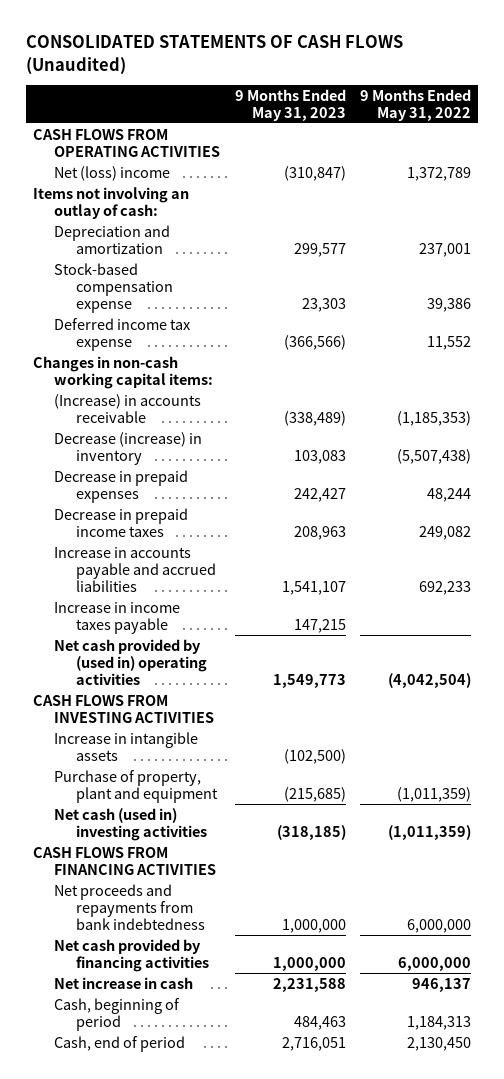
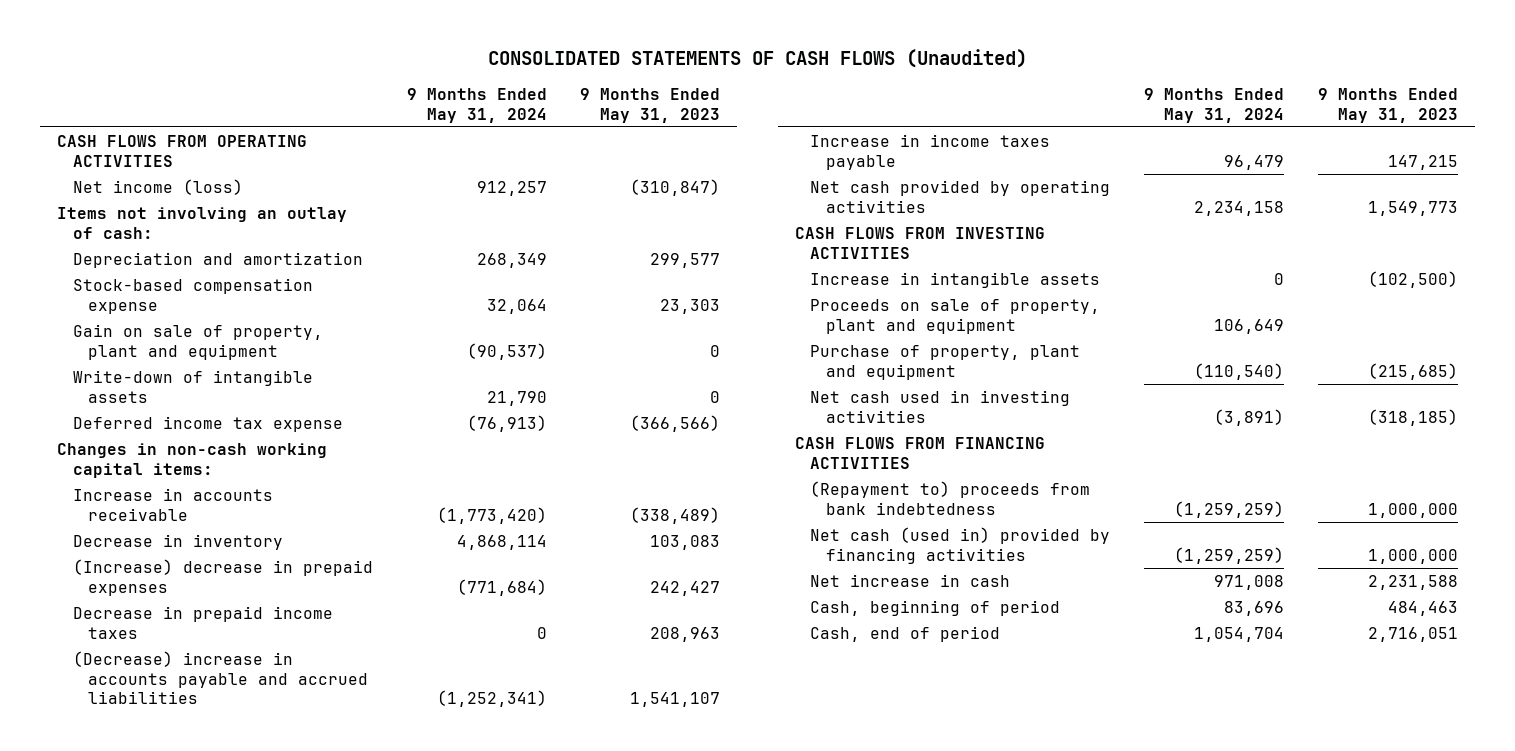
- | 9 Months Ended May 31, 2023 | 9 Months Ended May 31, 2022
+ | 9 Months Ended May 31, 2024 | 9 Months Ended May 31, 2023
- Net (loss) income | (310,847) | 1,372,789
+ Net income (loss) | 912,257 | (310,847)
+ Gain on sale of property, plant and equipment | (90,537) | 0
+ Write-down of intangible assets | 21,790 | 0
- (Increase) in accounts receivable | (338,489) | (1,185,353)
- Decrease (increase) in inventory | 103,083 | (5,507,438)
- Decrease in prepaid expenses | 242,427 | 48,244
+ Increase in accounts receivable | (1,773,420) | (338,489)
+ Decrease in inventory | 4,868,114 | 103,083
+ (Increase) decrease in prepaid expenses | (771,684) | 242,427
- Increase in accounts payable and accrued liabilities | 1,541,107 | 692,233
+ (Decrease) increase in accounts payable and accrued liabilities | (1,252,341) | 1,541,107
- Net cash provided by (used in) operating activities | 1,549,773 | (4,042,504)
+ Net cash provided by operating activities | 2,234,158 | 1,549,773
+ Proceeds on sale of property, plant and equipment | 106,649 |
- Net cash (used in) investing activities | (318,185) | (1,011,359)
+ Net cash used in investing activities | (3,891) | (318,185)
- Net proceeds and repayments from bank indebtedness | 1,000,000 | 6,000,000
- Net cash provided by financing activities | 1,000,000 | 6,000,000
+ (Repayment to) proceeds from bank indebtedness | (1,259,259) | 1,000,000
+ Net cash (used in) provided by financing activities | (1,259,259) | 1,000,000

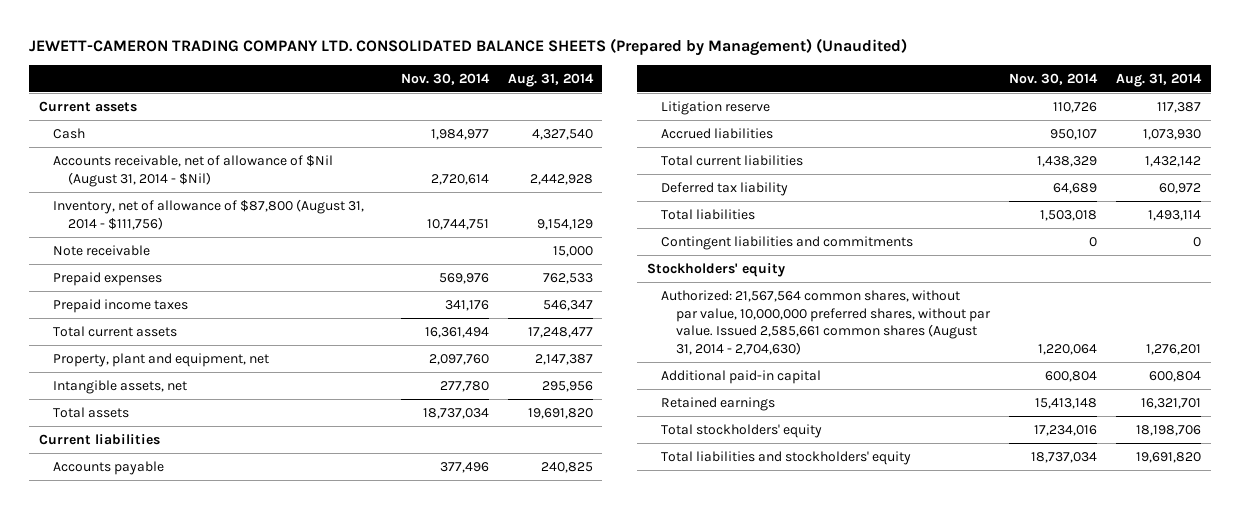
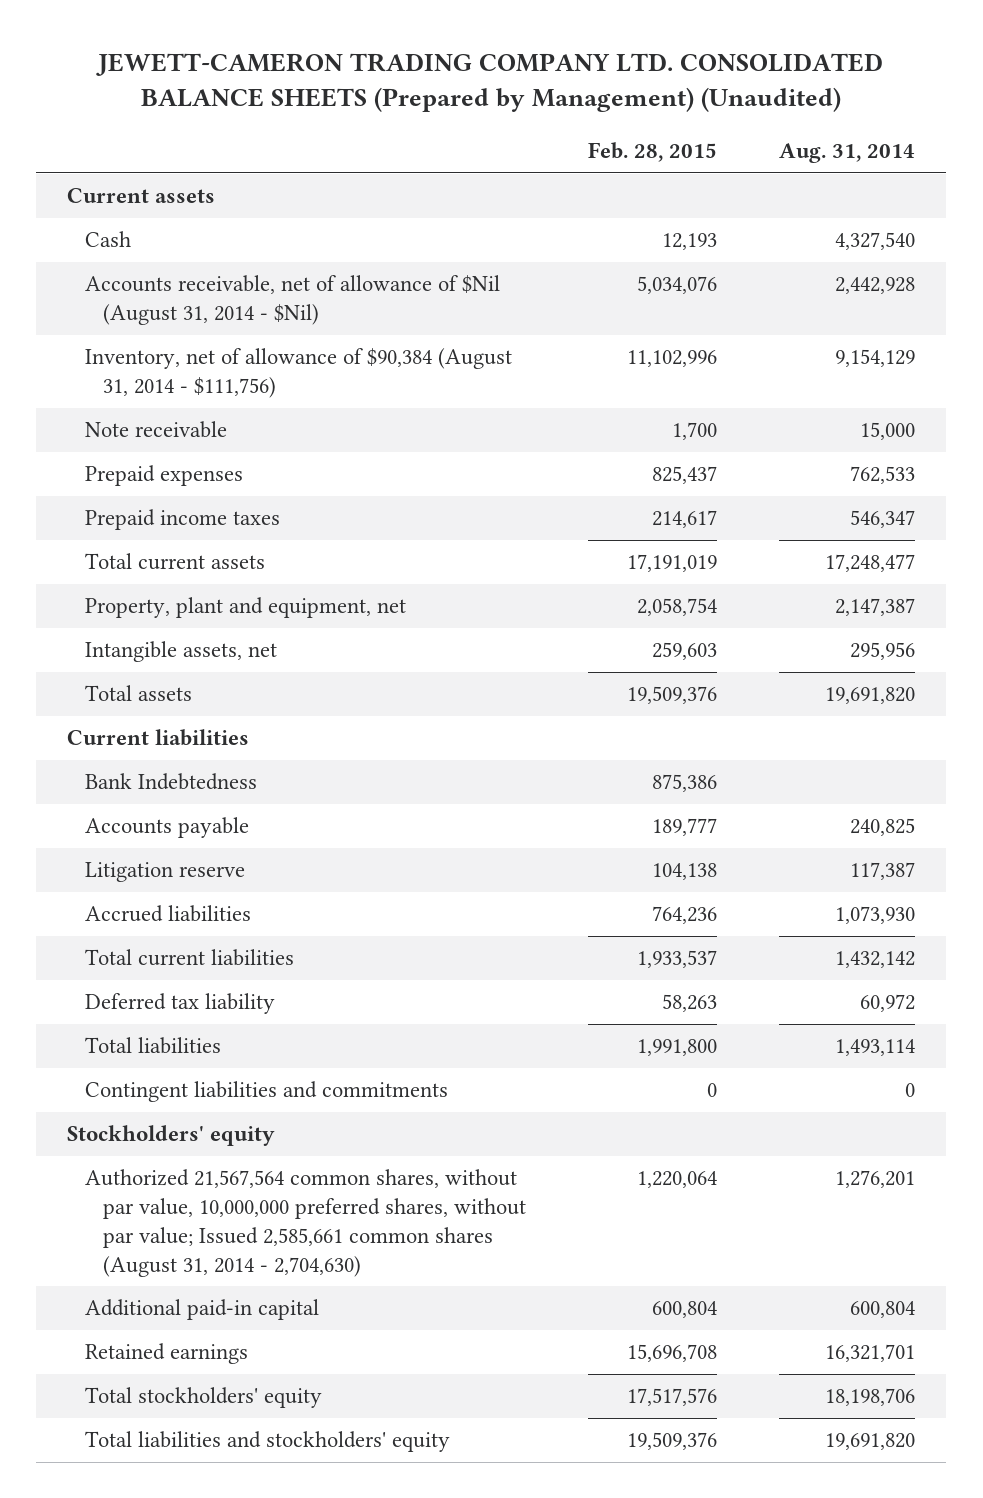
- | Nov. 30, 2014 | Aug. 31, 2014
+ | Feb. 28, 2015 | Aug. 31, 2014
- Inventory, net of allowance of $87,800 (August 31, 2014 - $111,756) | 10,744,751 | 9,154,129
+ Inventory, net of allowance of $90,384 (August 31, 2014 - $111,756) | 11,102,996 | 9,154,129
+ Bank Indebtedness | 875,386 |
- Authorized: 21,567,564 common shares, without par value, 10,000,000 preferred shares, without par value. Issued 2,585,661 common shares (August 31, 2014 - 2,704,630) | 1,220,064 | 1,276,201
+ Authorized 21,567,564 common shares, without par value, 10,000,000 preferred shares, without par value; Issued 2,585,661 common shares (August 31, 2014 - 2,704,630) | 1,220,064 | 1,276,201

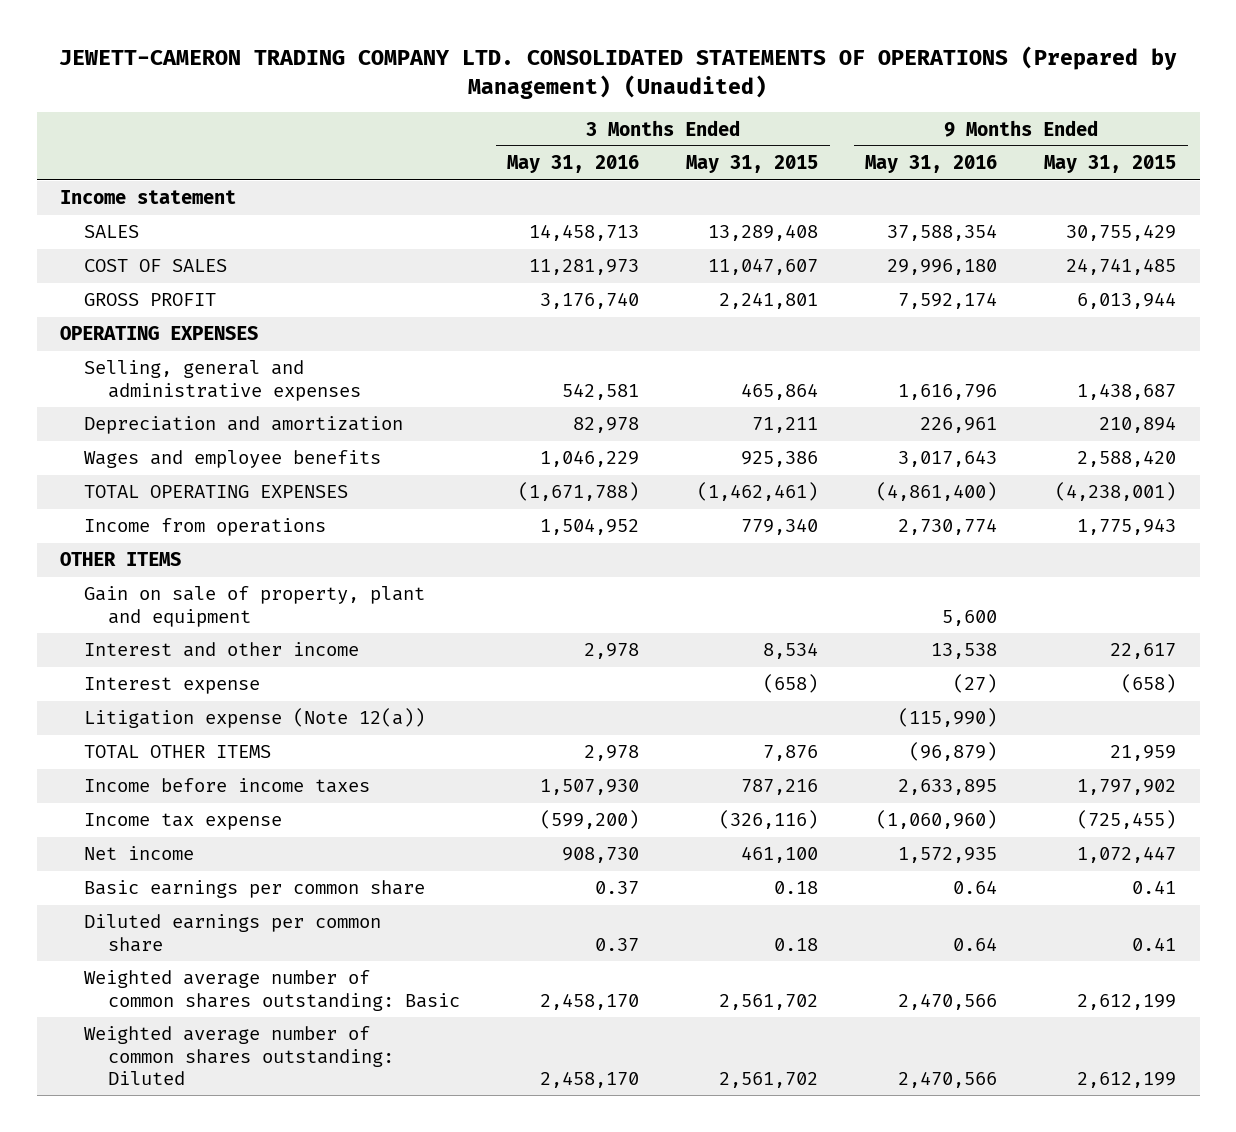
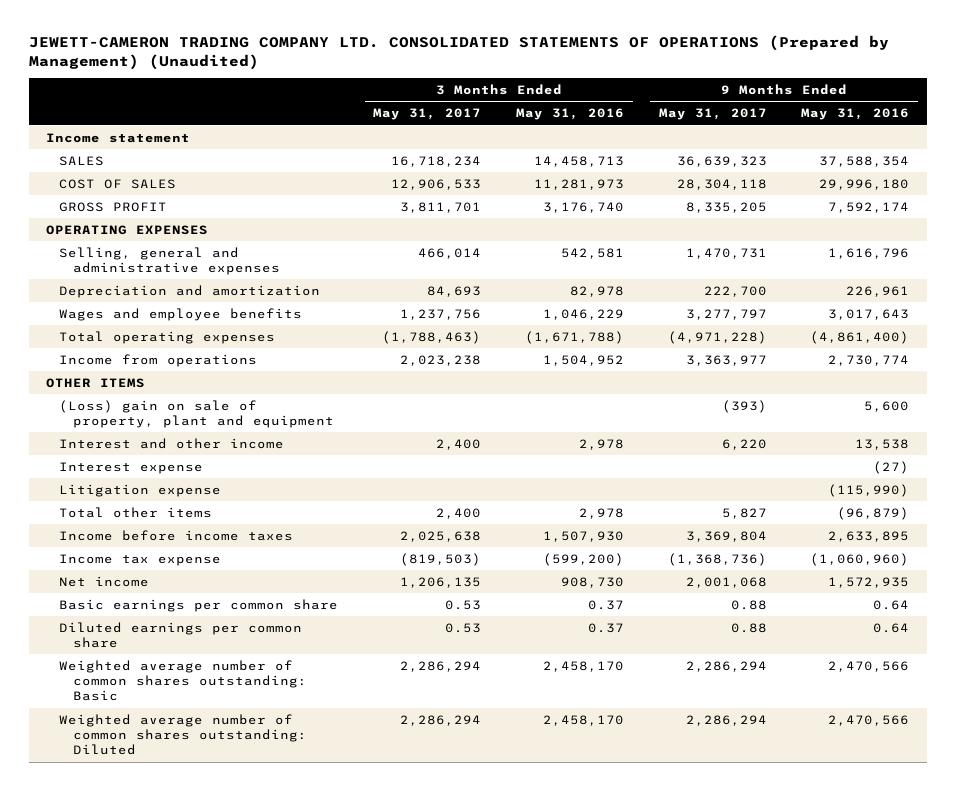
- | 3 Months Ended May 31, 2016 | 3 Months Ended May 31, 2015 | 9 Months Ended May 31, 2016 | 9 Months Ended May 31, 2015
+ | 3 Months Ended May 31, 2017 | 3 Months Ended May 31, 2016 | 9 Months Ended May 31, 2017 | 9 Months Ended May 31, 2016
- TOTAL OPERATING EXPENSES | (1,671,788) | (1,462,461) | (4,861,400) | (4,238,001)
+ Total operating expenses | (1,788,463) | (1,671,788) | (4,971,228) | (4,861,400)
- Gain on sale of property, plant and equipment | | | 5,600 |
+ (Loss) gain on sale of property, plant and equipment | | | (393) | 5,600
- Litigation expense (Note 12(a)) | | | (115,990) |
- TOTAL OTHER ITEMS | 2,978 | 7,876 | (96,879) | 21,959
+ Litigation expense | | | | (115,990)
+ Total other items | 2,400 | 2,978 | 5,827 | (96,879)

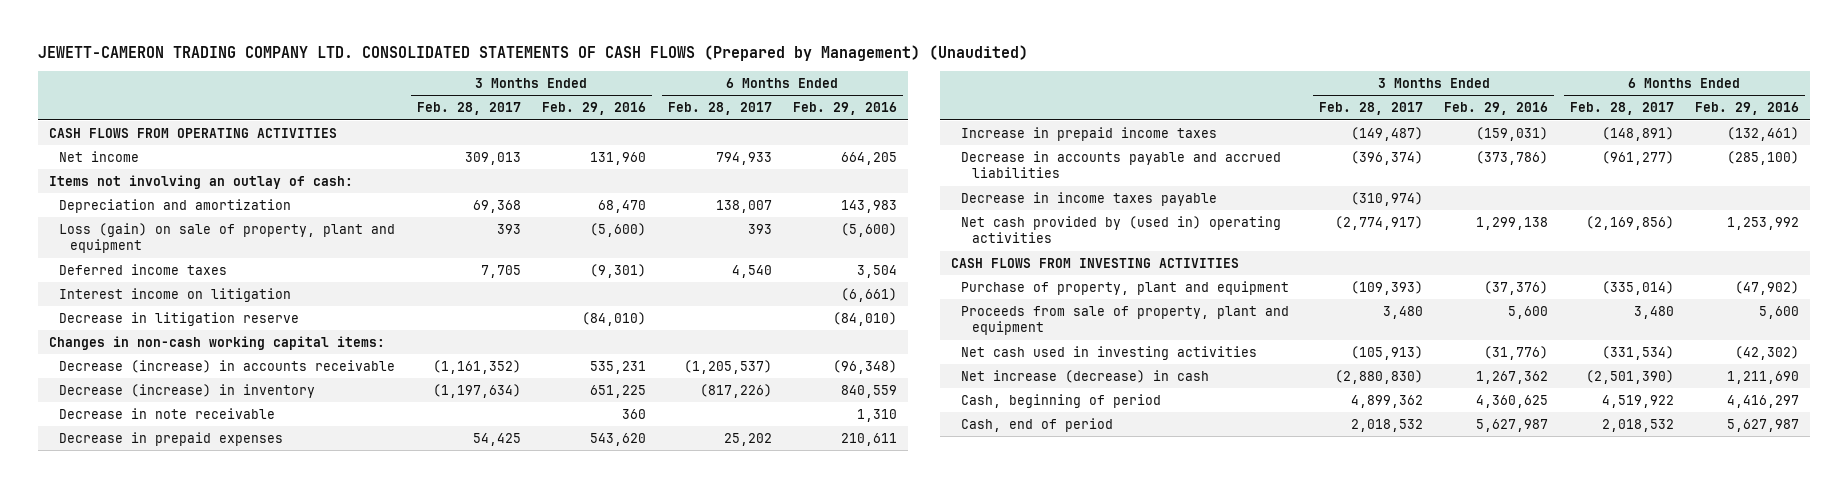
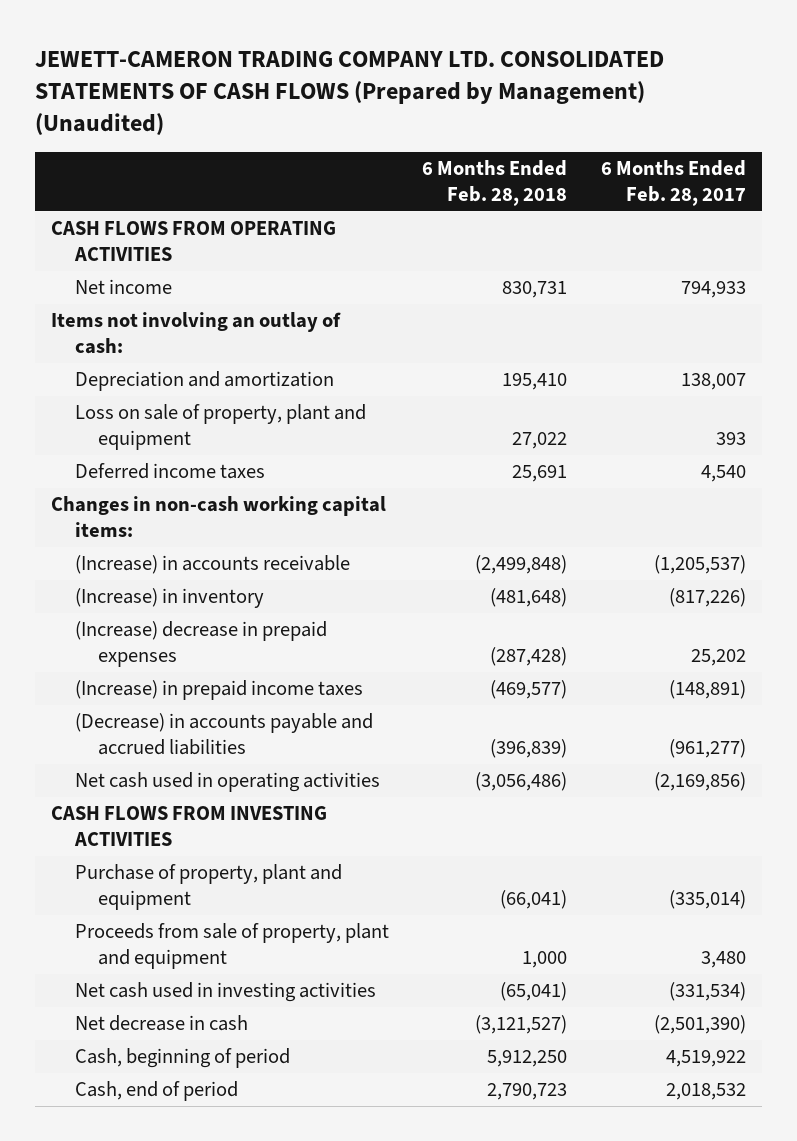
- | 3 Months Ended Feb. 28, 2017 | 3 Months Ended Feb. 29, 2016 | 6 Months Ended Feb. 28, 2017 | 6 Months Ended Feb. 29, 2016
+ | 6 Months Ended Feb. 28, 2018 | 6 Months Ended Feb. 28, 2017
- Loss (gain) on sale of property, plant and equipment | 393 | (5,600) | 393 | (5,600)
+ Loss on sale of property, plant and equipment | 27,022 | 393
- Interest income on litigation | | | | (6,661)
- Decrease in litigation reserve | | (84,010) | | (84,010)
- Decrease (increase) in accounts receivable | (1,161,352) | 535,231 | (1,205,537) | (96,348)
- Decrease (increase) in inventory | (1,197,634) | 651,225 | (817,226) | 840,559
- Decrease in note receivable | | 360 | | 1,310
- Decrease in prepaid expenses | 54,425 | 543,620 | 25,202 | 210,611
- Increase in prepaid income taxes | (149,487) | (159,031) | (148,891) | (132,461)
- Decrease in accounts payable and accrued liabilities | (396,374) | (373,786) | (961,277) | (285,100)
- Decrease in income taxes payable | (310,974) | | |
- Net cash provided by (used in) operating activities | (2,774,917) | 1,299,138 | (2,169,856) | 1,253,992
+ (Increase) in accounts receivable | (2,499,848) | (1,205,537)
+ (Increase) in inventory | (481,648) | (817,226)
+ (Increase) decrease in prepaid expenses | (287,428) | 25,202
+ (Increase) in prepaid income taxes | (469,577) | (148,891)
+ (Decrease) in accounts payable and accrued liabilities | (396,839) | (961,277)
+ Net cash used in operating activities | (3,056,486) | (2,169,856)
- Net increase (decrease) in cash | (2,880,830) | 1,267,362 | (2,501,390) | 1,211,690
+ Net decrease in cash | (3,121,527) | (2,501,390)

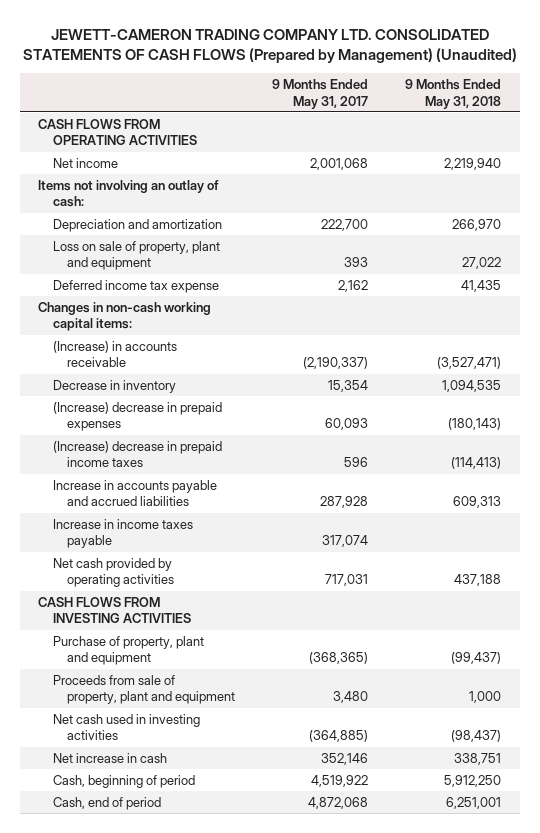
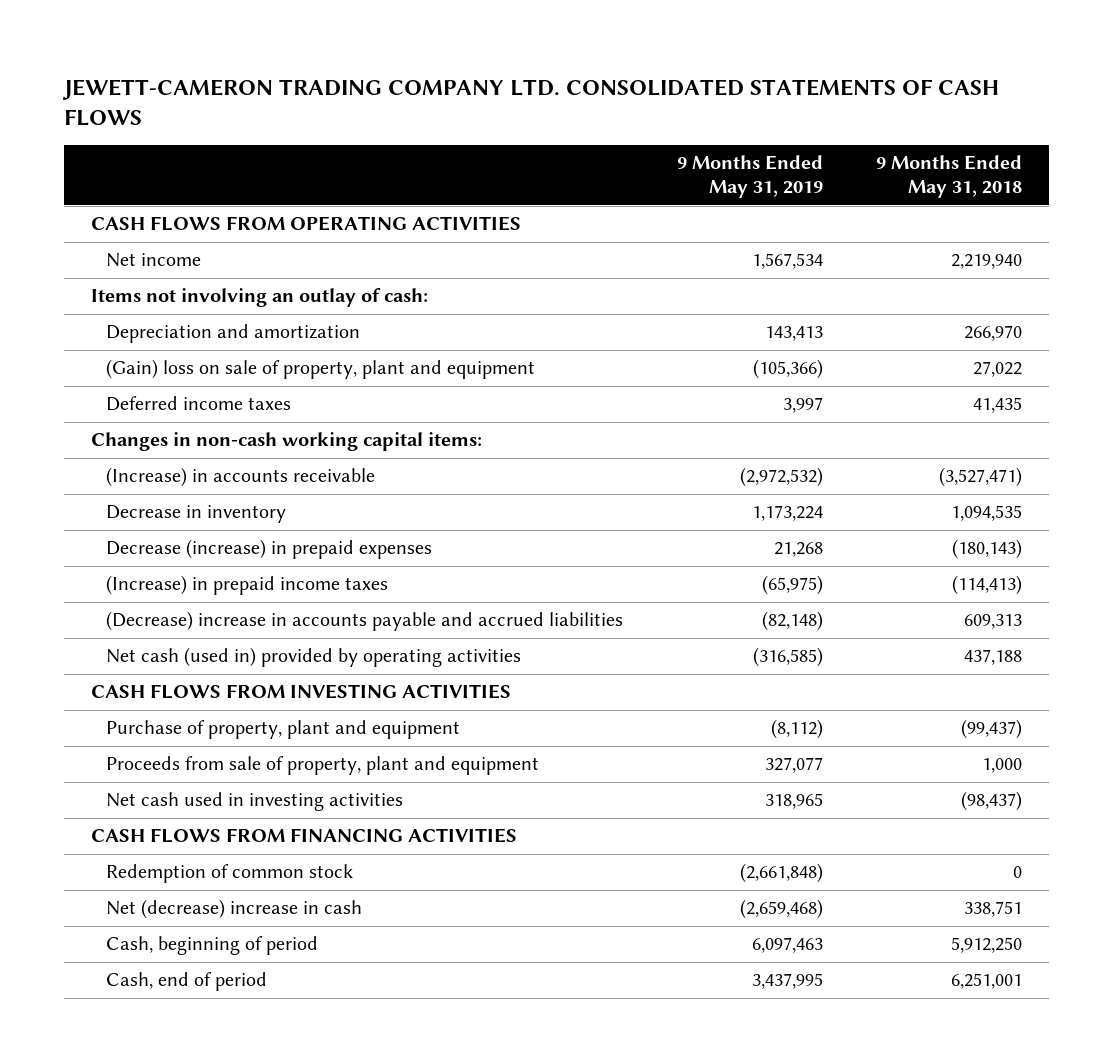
- JEWETT-CAMERON TRADING COMPANY LTD. CONSOLIDATED STATEMENTS OF CASH FLOWS (Prepared by Management) (Unaudited)
+ JEWETT-CAMERON TRADING COMPANY LTD. CONSOLIDATED STATEMENTS OF CASH FLOWS
- | 9 Months Ended May 31, 2017 | 9 Months Ended May 31, 2018
+ | 9 Months Ended May 31, 2019 | 9 Months Ended May 31, 2018
- Loss on sale of property, plant and equipment | 393 | 27,022
- Deferred income tax expense | 2,162 | 41,435
+ (Gain) loss on sale of property, plant and equipment | (105,366) | 27,022
+ Deferred income taxes | 3,997 | 41,435
- (Increase) decrease in prepaid expenses | 60,093 | (180,143)
- (Increase) decrease in prepaid income taxes | 596 | (114,413)
- Increase in accounts payable and accrued liabilities | 287,928 | 609,313
- Increase in income taxes payable | 317,074 |
- Net cash provided by operating activities | 717,031 | 437,188
+ Decrease (increase) in prepaid expenses | 21,268 | (180,143)
+ (Increase) in prepaid income taxes | (65,975) | (114,413)
+ (Decrease) increase in accounts payable and accrued liabilities | (82,148) | 609,313
+ Net cash (used in) provided by operating activities | (316,585) | 437,188
- Net increase in cash | 352,146 | 338,751
+ CASH FLOWS FROM FINANCING ACTIVITIES
+ Redemption of common stock | (2,661,848) | 0
+ Net (decrease) increase in cash | (2,659,468) | 338,751

